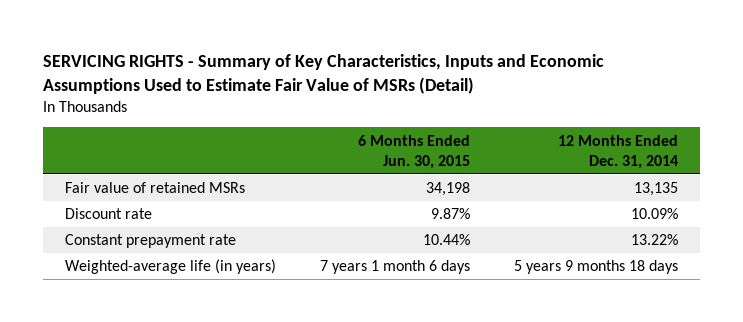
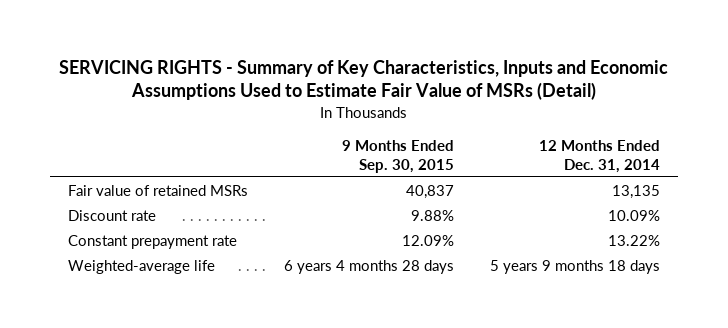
- | 6 Months Ended Jun. 30, 2015 | 12 Months Ended Dec. 31, 2014
+ | 9 Months Ended Sep. 30, 2015 | 12 Months Ended Dec. 31, 2014
- Weighted-average life (in years) | 7 years 1 month 6 days | 5 years 9 months 18 days
+ Weighted-average life | 6 years 4 months 28 days | 5 years 9 months 18 days

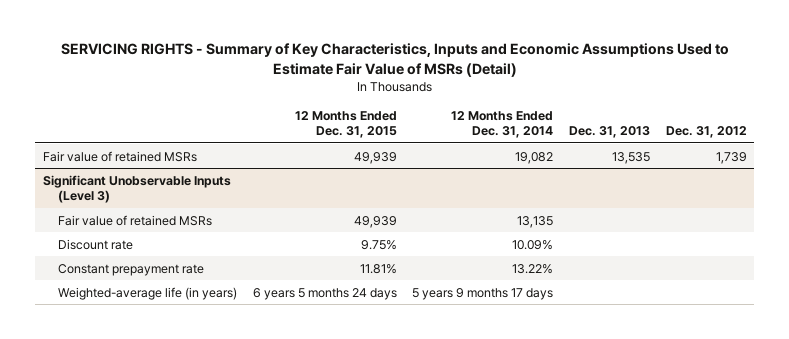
- | 9 Months Ended Sep. 30, 2015 | 12 Months Ended Dec. 31, 2014
+ | 12 Months Ended Dec. 31, 2015 | 12 Months Ended Dec. 31, 2014 | Dec. 31, 2013 | Dec. 31, 2012
+ Fair value of retained MSRs | 49,939 | 19,082 | 13,535 | 1,739
+ Significant Unobservable Inputs (Level 3)
- Weighted-average life | 6 years 4 months 28 days | 5 years 9 months 18 days
+ Weighted-average life (in years) | 6 years 5 months 24 days | 5 years 9 months 17 days | |

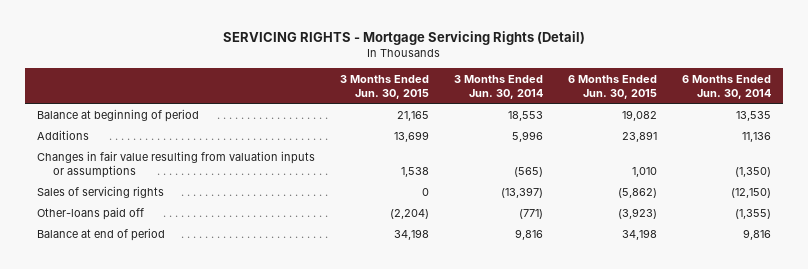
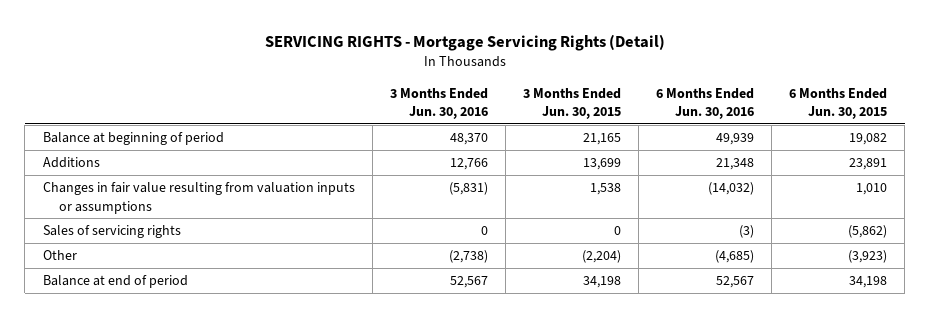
- | 3 Months Ended Jun. 30, 2015 | 3 Months Ended Jun. 30, 2014 | 6 Months Ended Jun. 30, 2015 | 6 Months Ended Jun. 30, 2014
+ | 3 Months Ended Jun. 30, 2016 | 3 Months Ended Jun. 30, 2015 | 6 Months Ended Jun. 30, 2016 | 6 Months Ended Jun. 30, 2015
- Other-loans paid off | (2,204) | (771) | (3,923) | (1,355)
+ Other | (2,738) | (2,204) | (4,685) | (3,923)

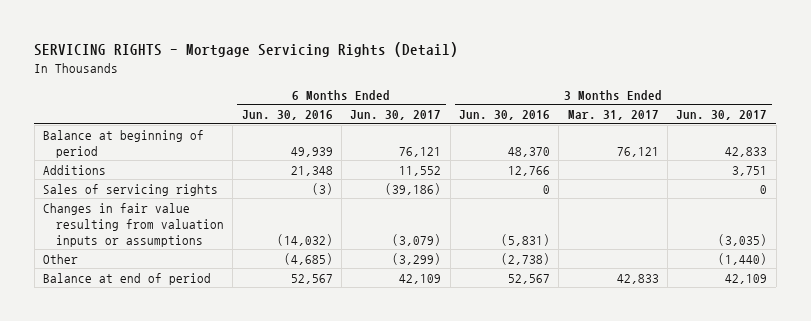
- | 3 Months Ended Jun. 30, 2016 | 3 Months Ended Jun. 30, 2015 | 6 Months Ended Jun. 30, 2016 | 6 Months Ended Jun. 30, 2015
+ | 6 Months Ended Jun. 30, 2016 | 6 Months Ended Jun. 30, 2017 | 3 Months Ended Jun. 30, 2016 | 3 Months Ended Mar. 31, 2017 | 3 Months Ended Jun. 30, 2017
moved down: Changes in fair value resulting from valuation inputs or assumptions | (14,032) | (3,079) | (5,831) | | (3,035)

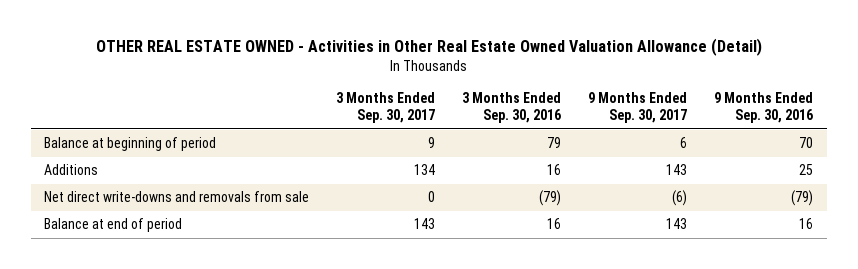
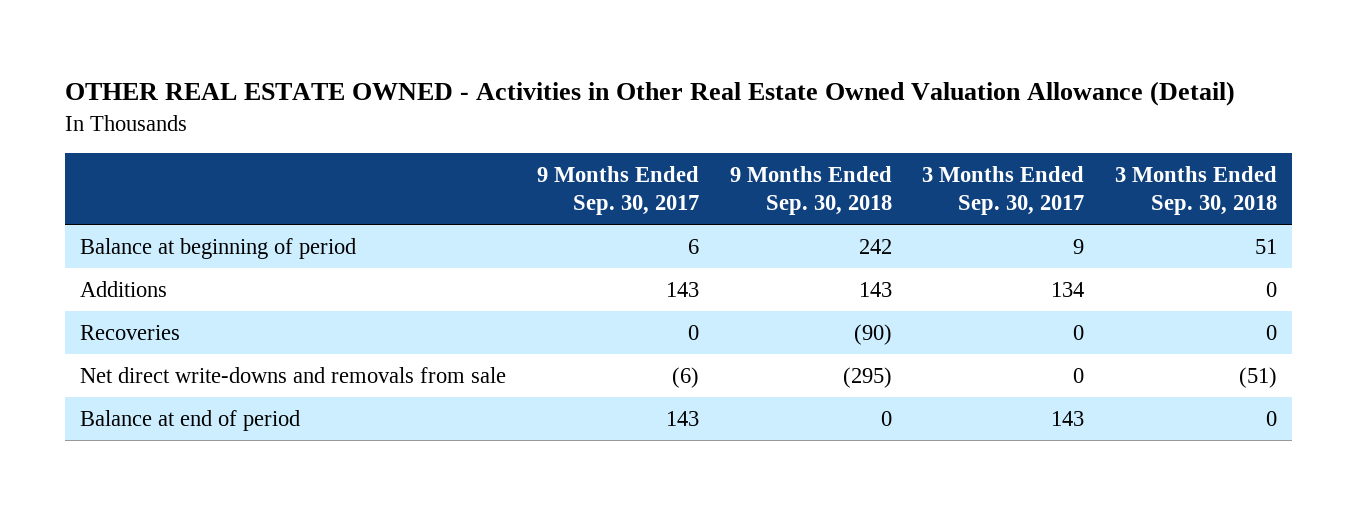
- | 3 Months Ended Sep. 30, 2017 | 3 Months Ended Sep. 30, 2016 | 9 Months Ended Sep. 30, 2017 | 9 Months Ended Sep. 30, 2016
+ | 9 Months Ended Sep. 30, 2017 | 9 Months Ended Sep. 30, 2018 | 3 Months Ended Sep. 30, 2017 | 3 Months Ended Sep. 30, 2018
+ Recoveries | 0 | (90) | 0 | 0

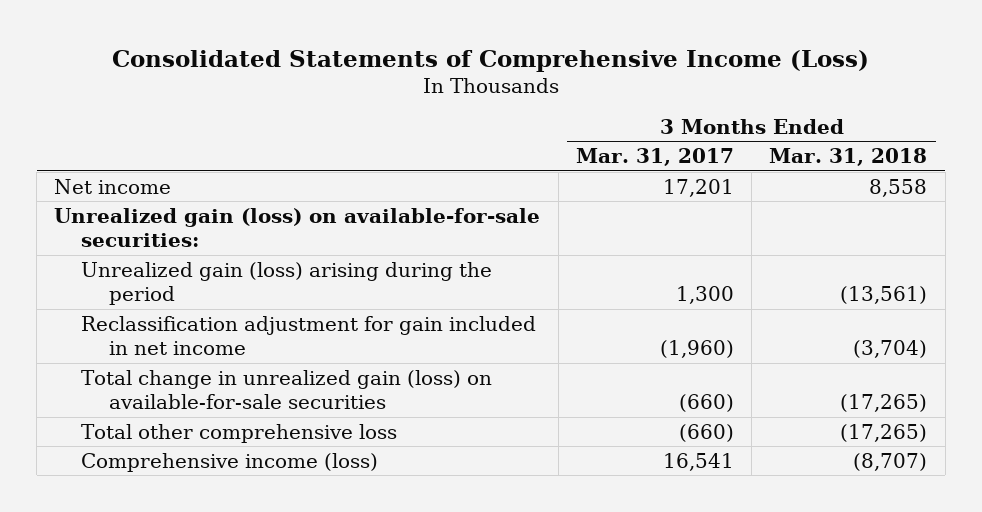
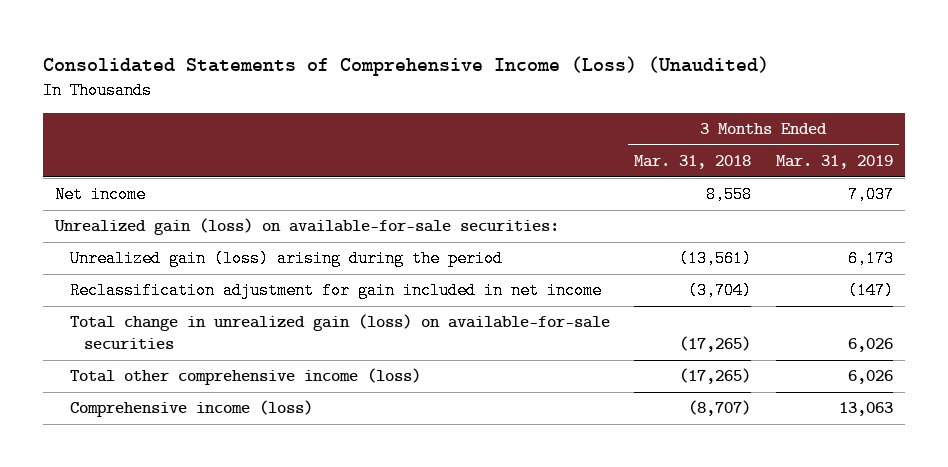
- Consolidated Statements of Comprehensive Income (Loss)
+ Consolidated Statements of Comprehensive Income (Loss) (Unaudited)
- | 3 Months Ended Mar. 31, 2017 | 3 Months Ended Mar. 31, 2018
+ | 3 Months Ended Mar. 31, 2018 | 3 Months Ended Mar. 31, 2019
- Total other comprehensive loss | (660) | (17,265)
+ Total other comprehensive income (loss) | (17,265) | 6,026

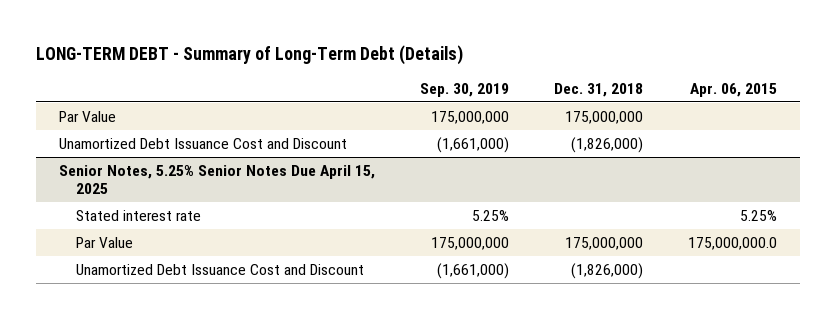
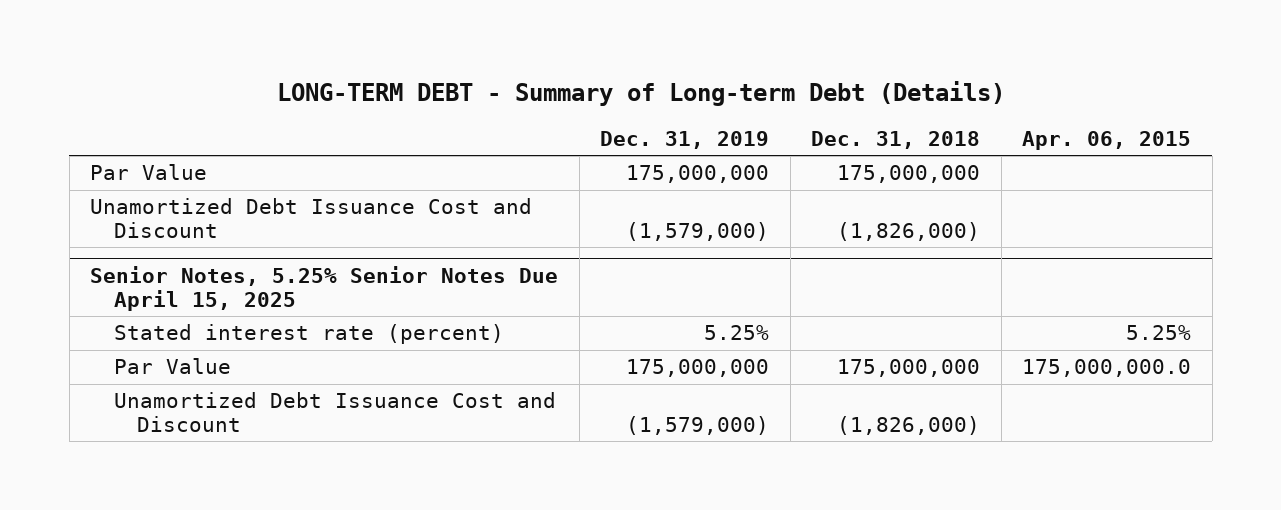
- LONG-TERM DEBT - Summary of Long-Term Debt (Details)
+ LONG-TERM DEBT - Summary of Long-term Debt (Details)
- | Sep. 30, 2019 | Dec. 31, 2018 | Apr. 06, 2015
+ | Dec. 31, 2019 | Dec. 31, 2018 | Apr. 06, 2015
@ Senior Notes, 5.25% Senior Notes Due April 15, 2025
- Stated interest rate | 5.25% | | 5.25%
+ Stated interest rate (percent) | 5.25% | | 5.25%

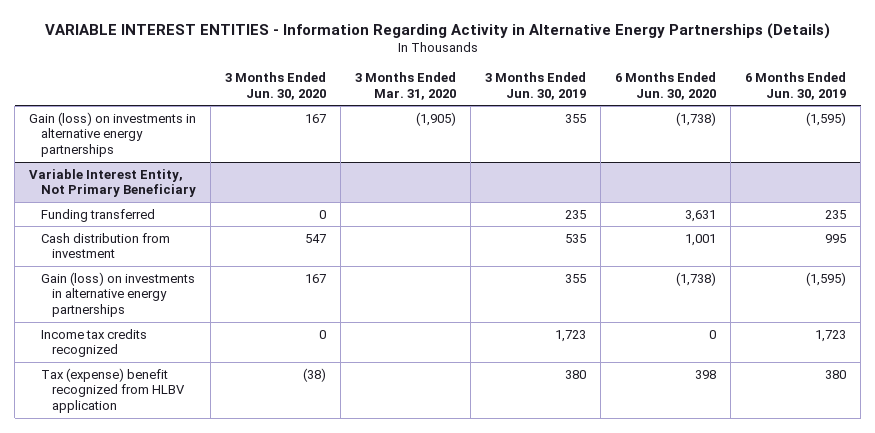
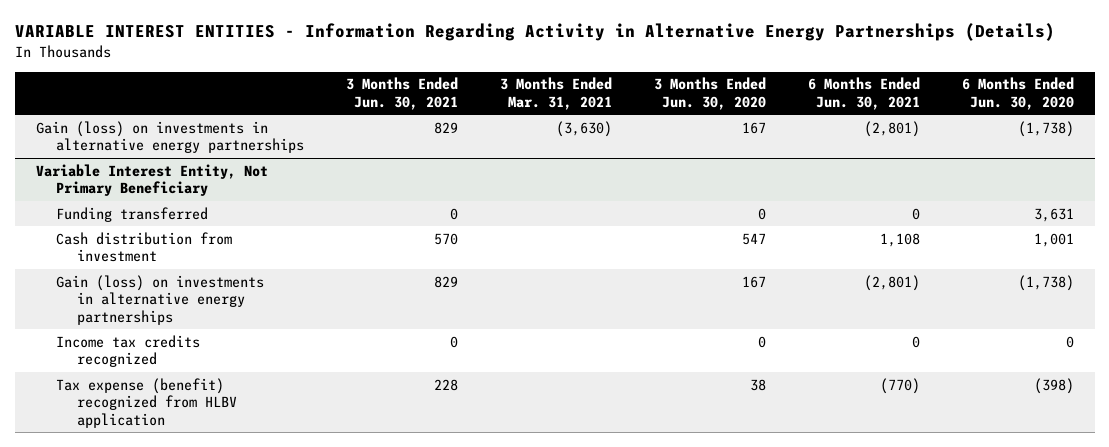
- | 3 Months Ended Jun. 30, 2020 | 3 Months Ended Mar. 31, 2020 | 3 Months Ended Jun. 30, 2019 | 6 Months Ended Jun. 30, 2020 | 6 Months Ended Jun. 30, 2019
+ | 3 Months Ended Jun. 30, 2021 | 3 Months Ended Mar. 31, 2021 | 3 Months Ended Jun. 30, 2020 | 6 Months Ended Jun. 30, 2021 | 6 Months Ended Jun. 30, 2020
@ Variable Interest Entity, Not Primary Beneficiary
- Tax (expense) benefit recognized from HLBV application | (38) | | 380 | 398 | 380
+ Tax expense (benefit) recognized from HLBV application | 228 | | 38 | (770) | (398)

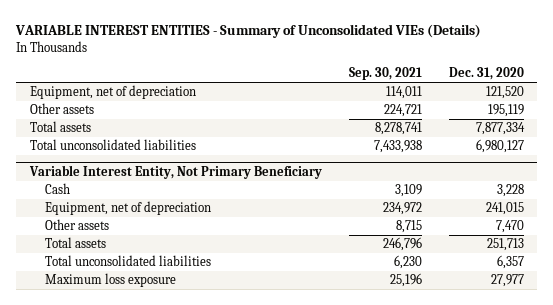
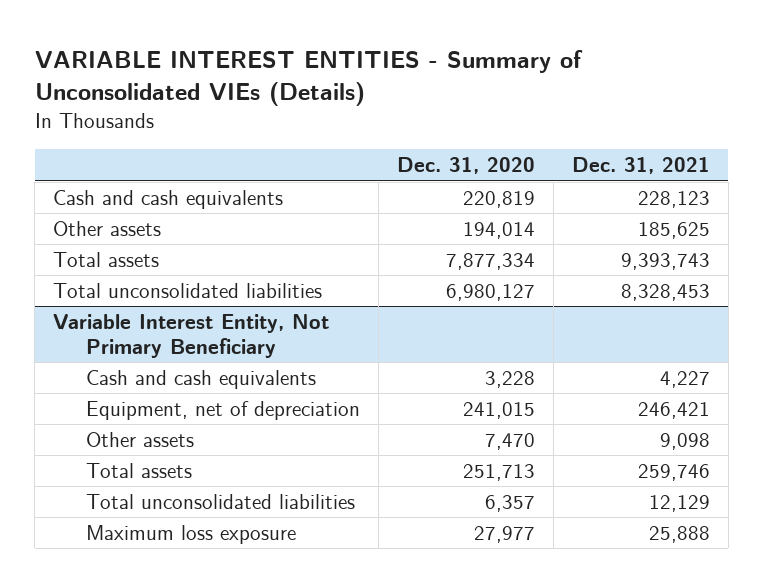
- | Sep. 30, 2021 | Dec. 31, 2020
+ | Dec. 31, 2020 | Dec. 31, 2021
- Equipment, net of depreciation | 114,011 | 121,520
- Other assets | 224,721 | 195,119
+ Cash and cash equivalents | 220,819 | 228,123
+ Other assets | 194,014 | 185,625
@ Variable Interest Entity, Not Primary Beneficiary
- Cash | 3,109 | 3,228
+ Cash and cash equivalents | 3,228 | 4,227

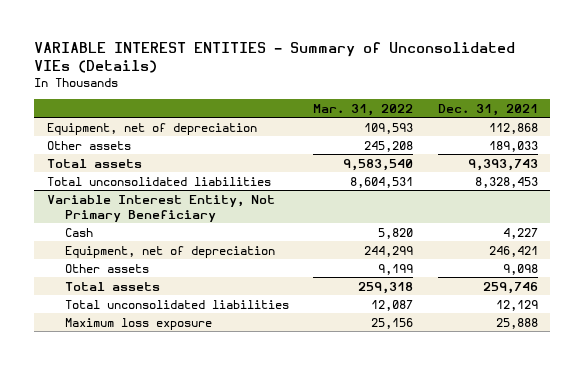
- | Dec. 31, 2020 | Dec. 31, 2021
+ | Mar. 31, 2022 | Dec. 31, 2021
- Cash and cash equivalents | 220,819 | 228,123
- Other assets | 194,014 | 185,625
+ Equipment, net of depreciation | 109,593 | 112,868
+ Other assets | 245,208 | 189,033
@ Variable Interest Entity, Not Primary Beneficiary
- Cash and cash equivalents | 3,228 | 4,227
+ Cash | 5,820 | 4,227

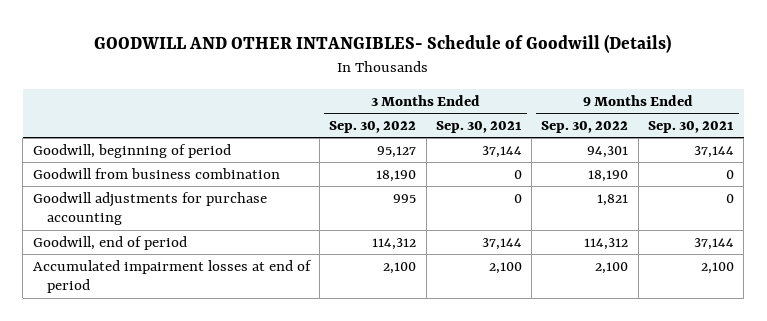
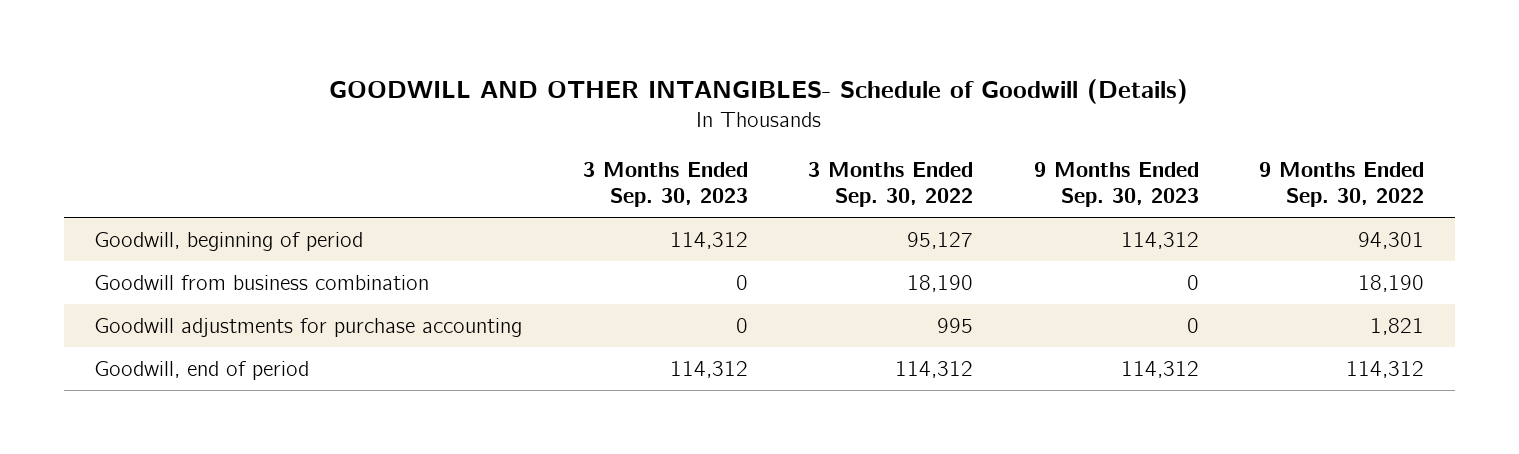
- | 3 Months Ended Sep. 30, 2022 | 3 Months Ended Sep. 30, 2021 | 9 Months Ended Sep. 30, 2022 | 9 Months Ended Sep. 30, 2021
+ | 3 Months Ended Sep. 30, 2023 | 3 Months Ended Sep. 30, 2022 | 9 Months Ended Sep. 30, 2023 | 9 Months Ended Sep. 30, 2022
- Accumulated impairment losses at end of period | 2,100 | 2,100 | 2,100 | 2,100

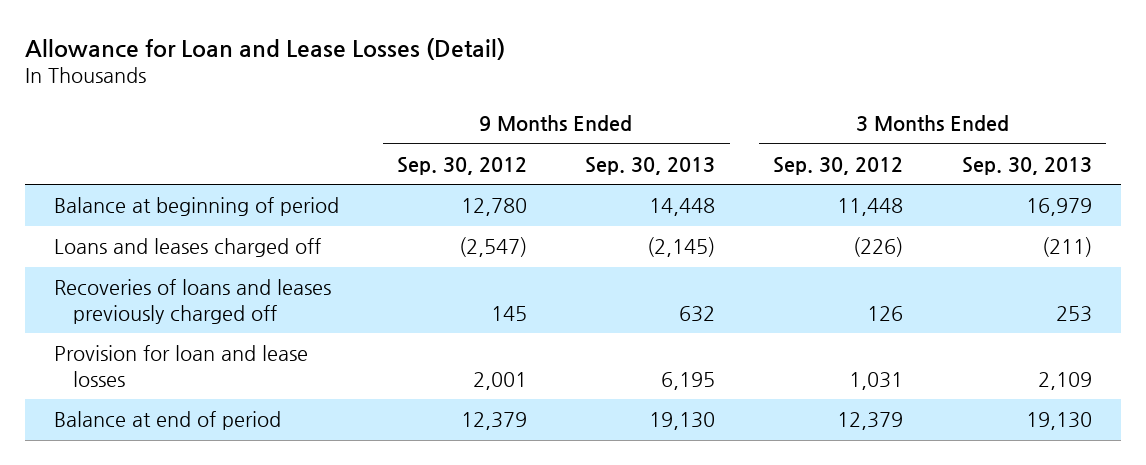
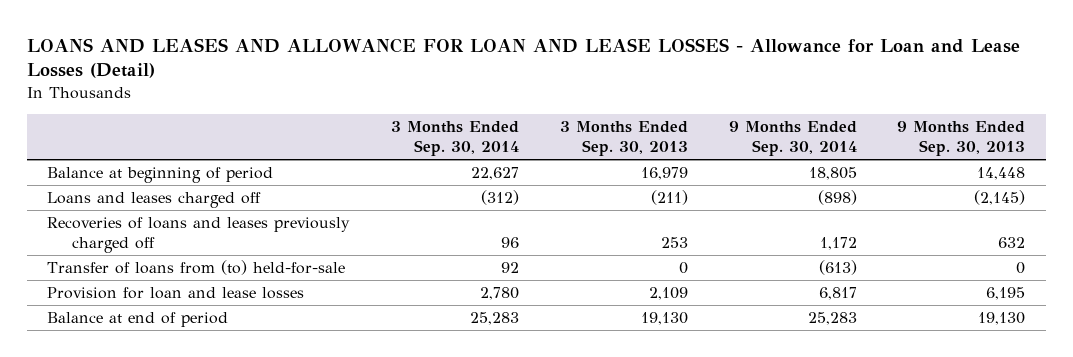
- Allowance for Loan and Lease Losses (Detail)
+ LOANS AND LEASES AND ALLOWANCE FOR LOAN AND LEASE LOSSES - Allowance for Loan and Lease Losses (Detail)
- | 9 Months Ended Sep. 30, 2012 | 9 Months Ended Sep. 30, 2013 | 3 Months Ended Sep. 30, 2012 | 3 Months Ended Sep. 30, 2013
+ | 3 Months Ended Sep. 30, 2014 | 3 Months Ended Sep. 30, 2013 | 9 Months Ended Sep. 30, 2014 | 9 Months Ended Sep. 30, 2013
+ Transfer of loans from (to) held-for-sale | 92 | 0 | (613) | 0

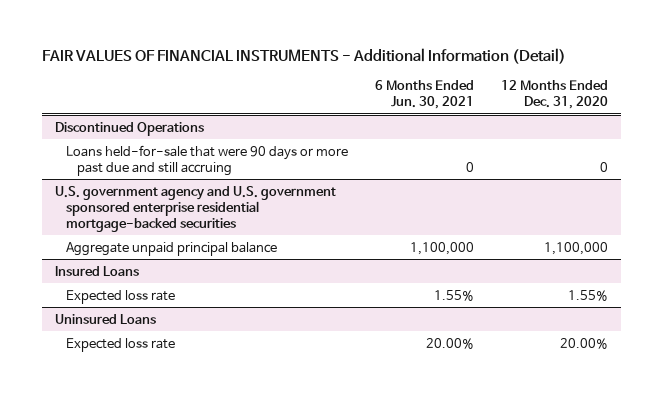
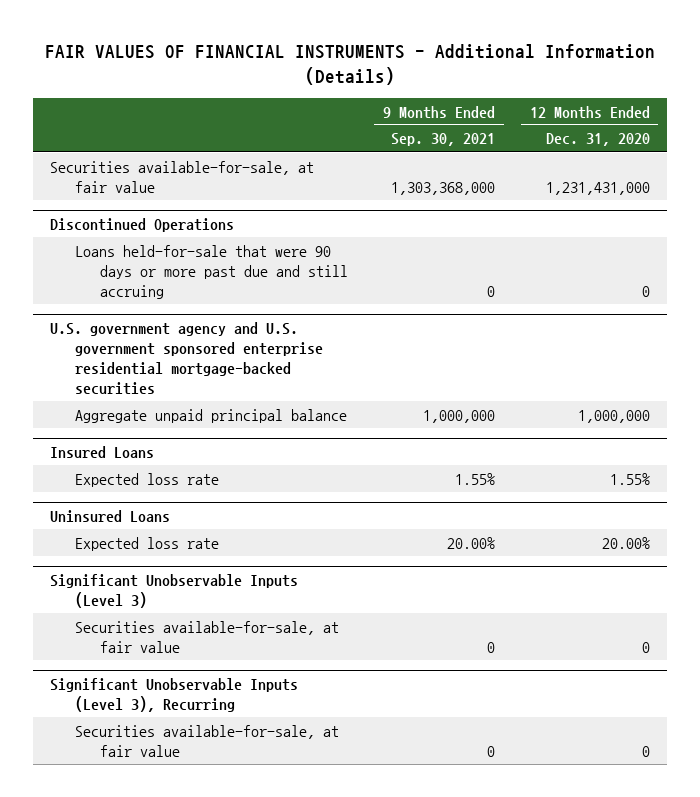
- FAIR VALUES OF FINANCIAL INSTRUMENTS - Additional Information (Detail)
+ FAIR VALUES OF FINANCIAL INSTRUMENTS - Additional Information (Details)
- | 6 Months Ended Jun. 30, 2021 | 12 Months Ended Dec. 31, 2020
+ | 9 Months Ended Sep. 30, 2021 | 12 Months Ended Dec. 31, 2020
+ Securities available-for-sale, at fair value | 1,303,368,000 | 1,231,431,000
@ U.S. government agency and U.S. government sponsored enterprise residential mortgage-backed securities
- Aggregate unpaid principal balance | 1,100,000 | 1,100,000
+ Aggregate unpaid principal balance | 1,000,000 | 1,000,000
+ Significant Unobservable Inputs (Level 3)
+ Securities available-for-sale, at fair value | 0 | 0
+ Significant Unobservable Inputs (Level 3), Recurring
+ Securities available-for-sale, at fair value | 0 | 0

